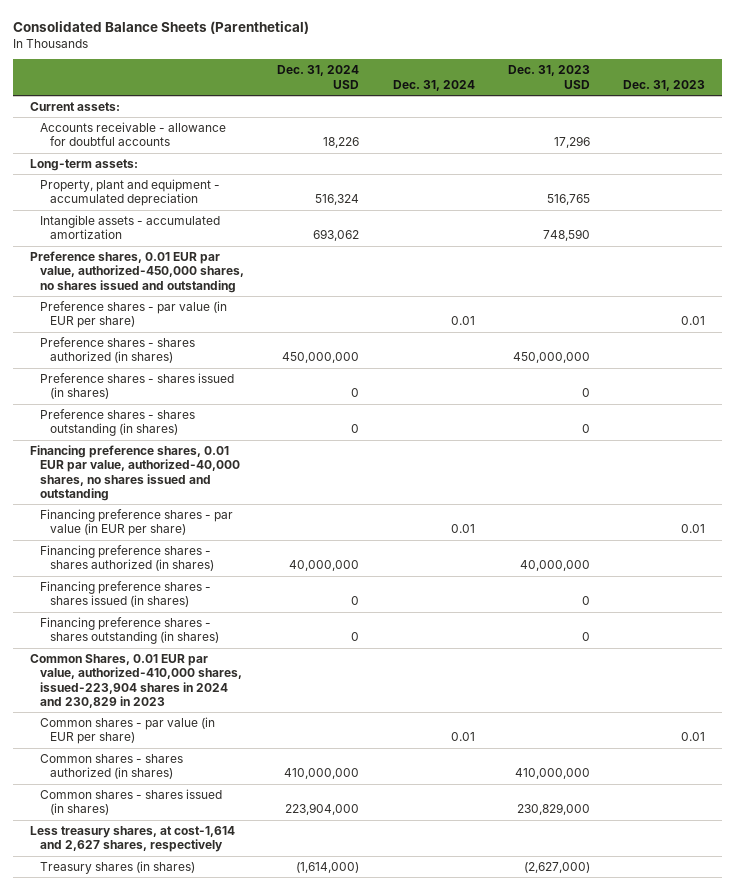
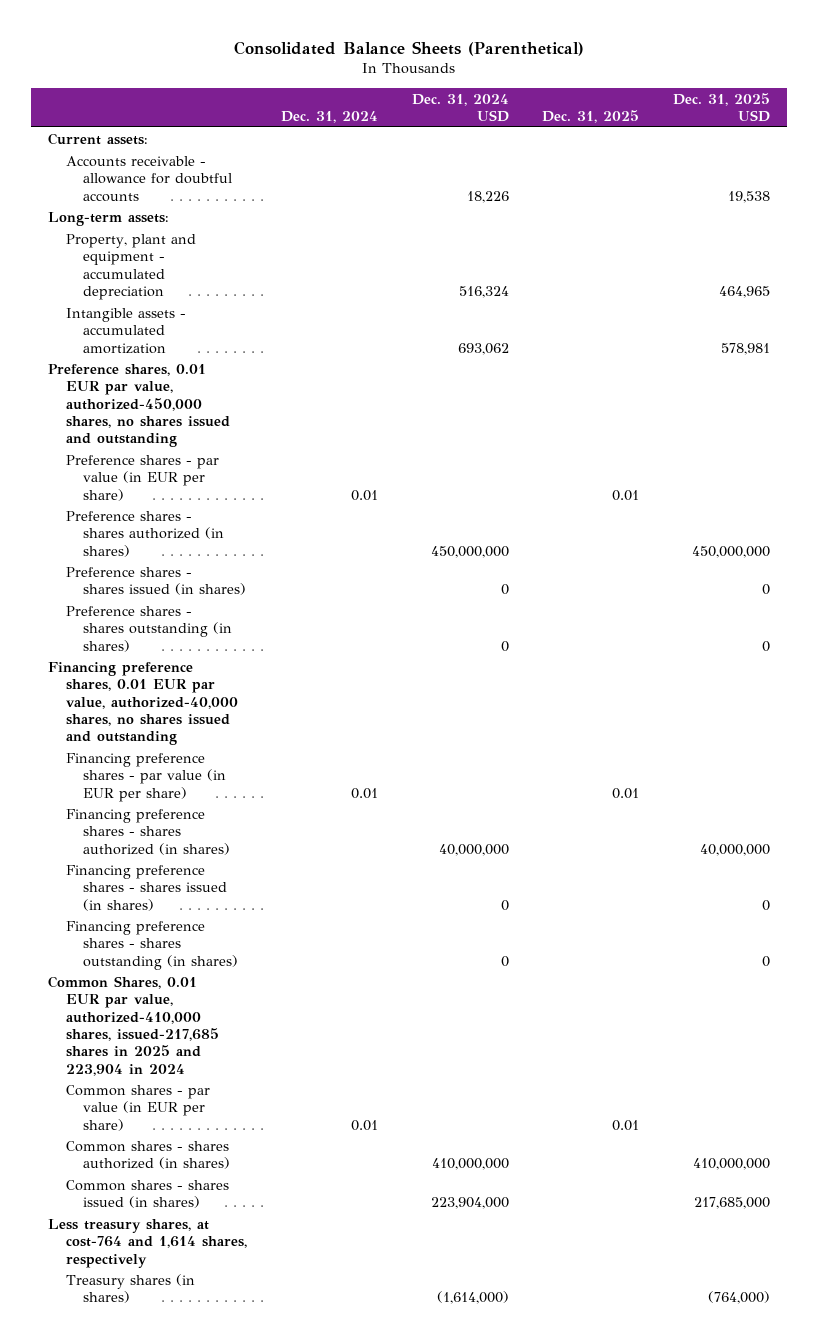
- | Dec. 31, 2024 USD | Dec. 31, 2024 | Dec. 31, 2023 USD | Dec. 31, 2023
+ | Dec. 31, 2024 | Dec. 31, 2024 USD | Dec. 31, 2025 | Dec. 31, 2025 USD
- Common Shares, 0.01 EUR par value, authorized-410,000 shares, issued-223,904 shares in 2024 and 230,829 in 2023
+ Common Shares, 0.01 EUR par value, authorized-410,000 shares, issued-217,685 shares in 2025 and 223,904 in 2024
- Less treasury shares, at cost-1,614 and 2,627 shares, respectively
+ Less treasury shares, at cost-764 and 1,614 shares, respectively

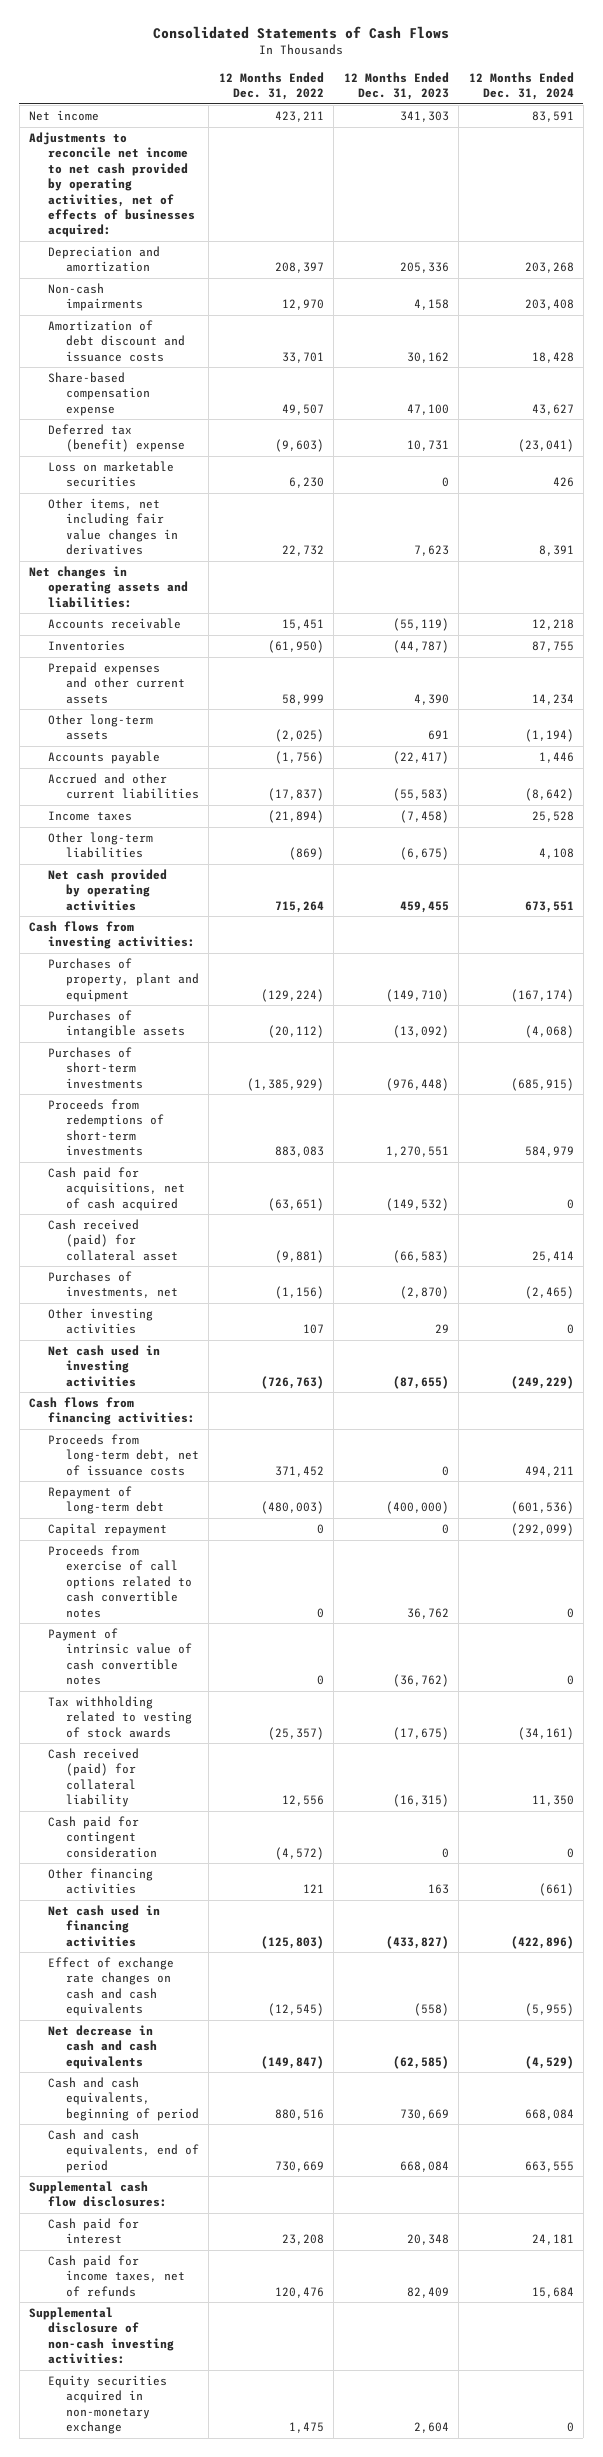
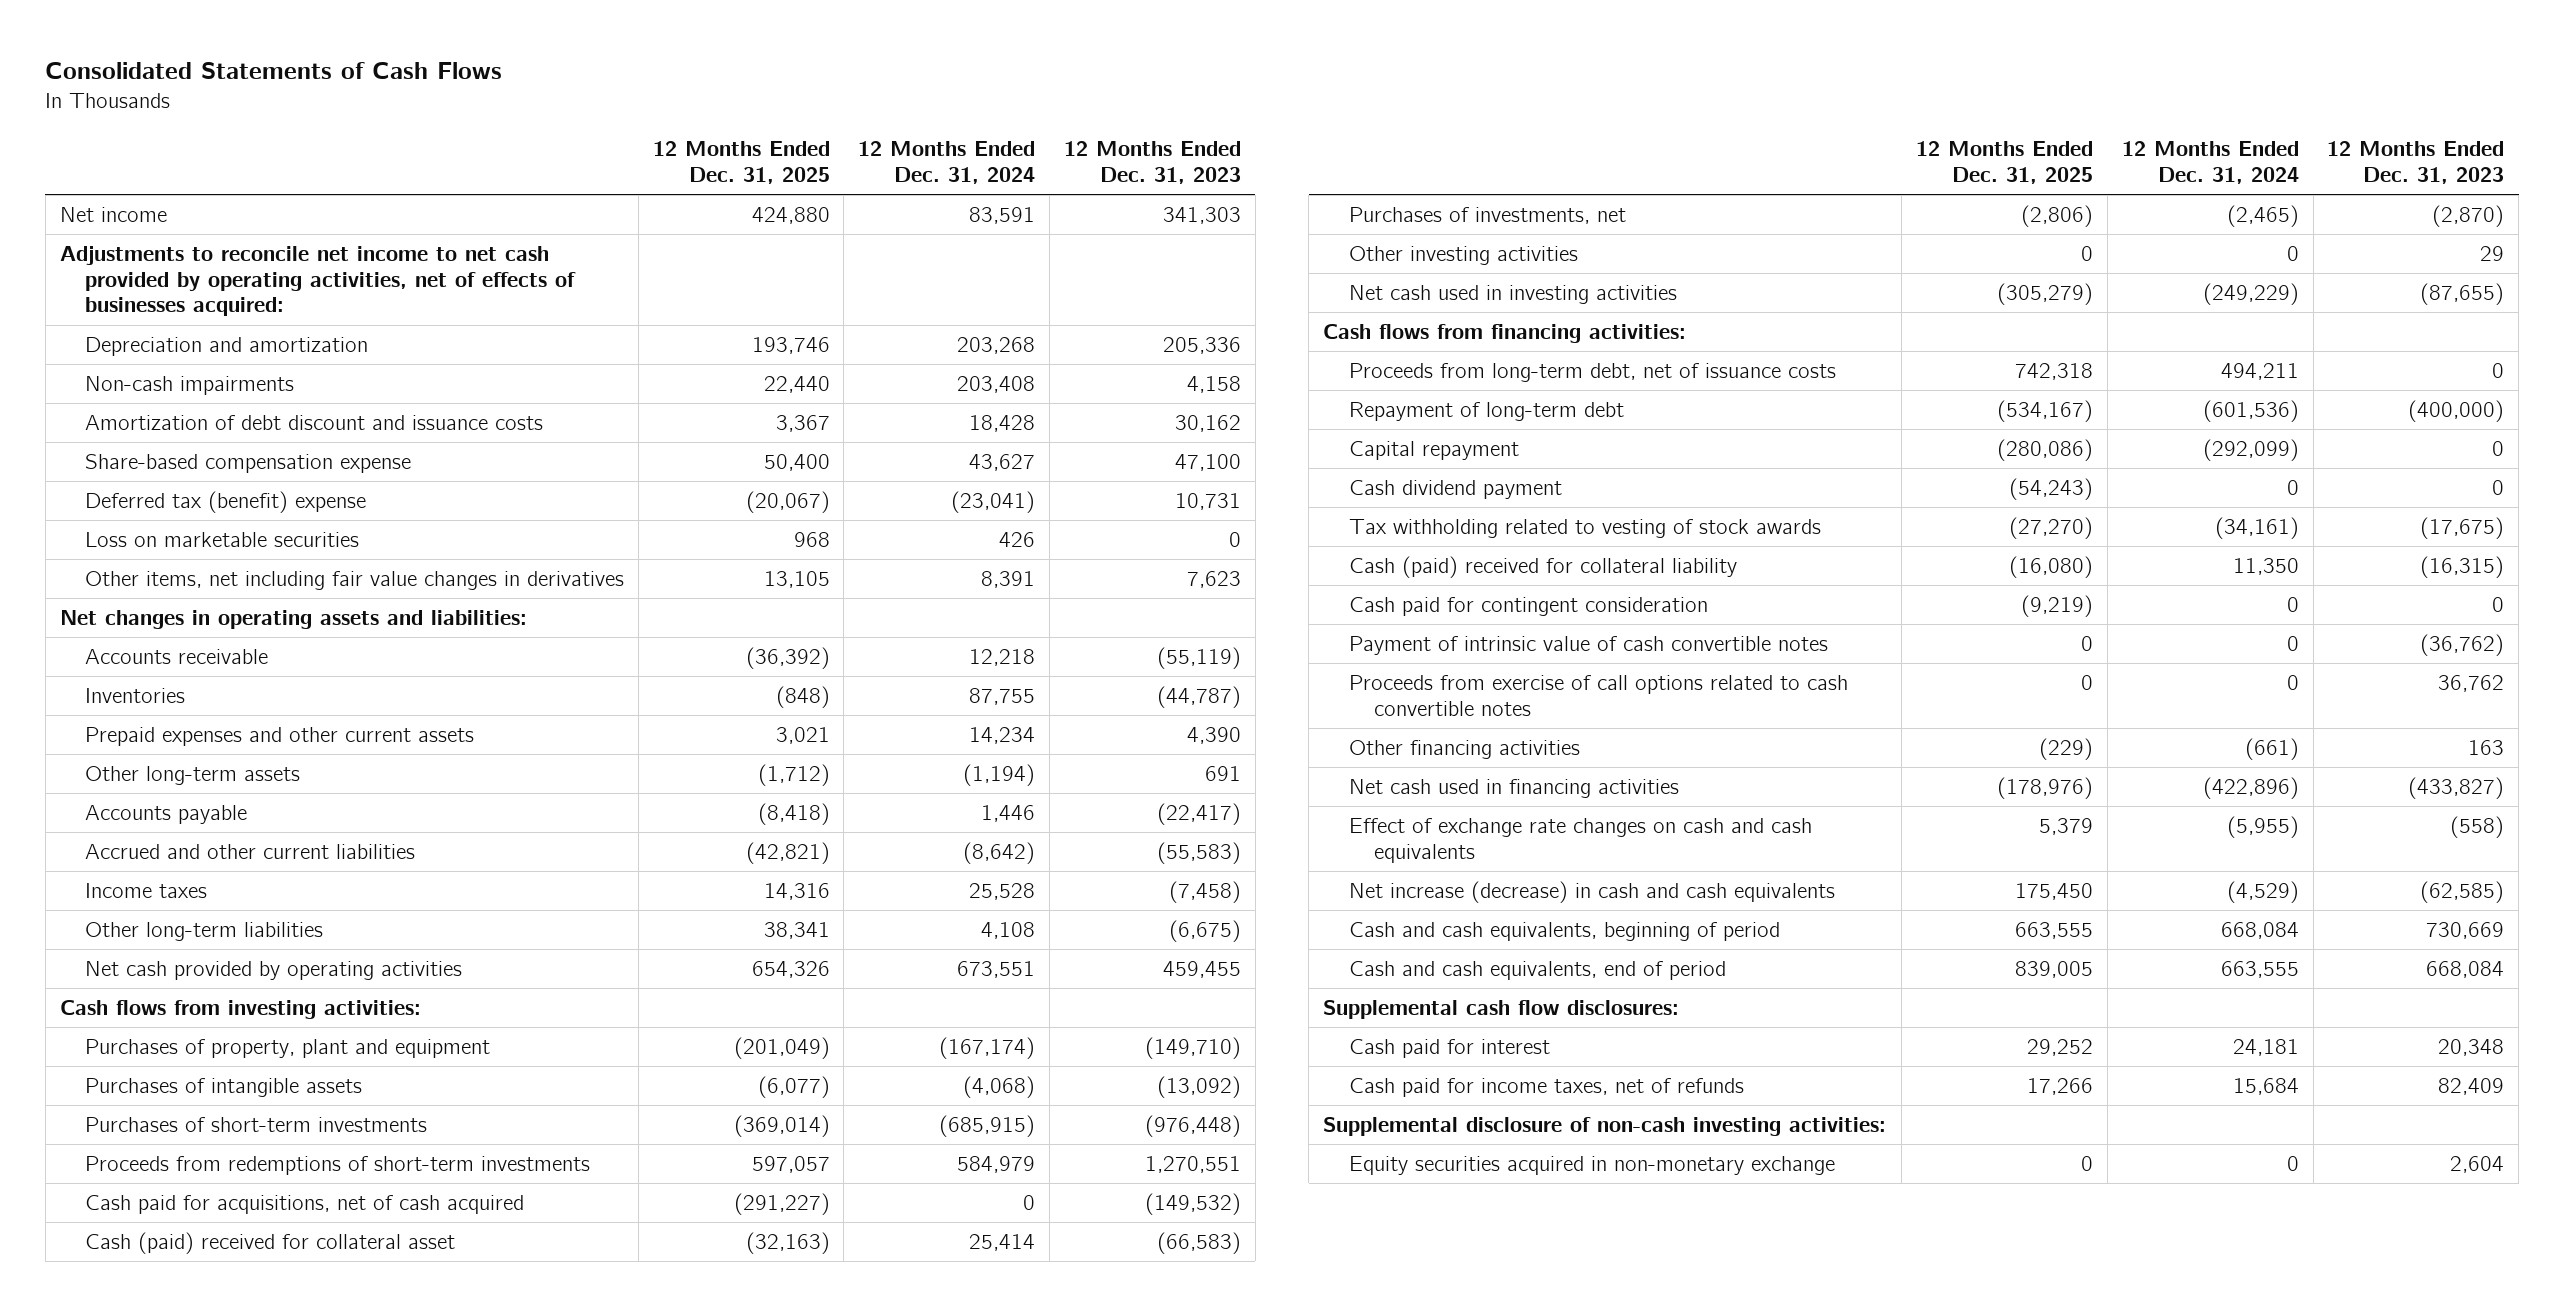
- | 12 Months Ended Dec. 31, 2022 | 12 Months Ended Dec. 31, 2023 | 12 Months Ended Dec. 31, 2024
+ | 12 Months Ended Dec. 31, 2025 | 12 Months Ended Dec. 31, 2024 | 12 Months Ended Dec. 31, 2023
- Cash received (paid) for collateral asset | (9,881) | (66,583) | 25,414
+ Cash (paid) received for collateral asset | (32,163) | 25,414 | (66,583)
+ Cash dividend payment | (54,243) | 0 | 0
- Cash received (paid) for collateral liability | 12,556 | (16,315) | 11,350
+ Cash (paid) received for collateral liability | (16,080) | 11,350 | (16,315)
moved down: Payment of intrinsic value of cash convertible notes | 0 | 0 | (36,762)
moved down: Proceeds from exercise of call options related to cash convertible notes | 0 | 0 | 36,762
- Net decrease in cash and cash equivalents | (149,847) | (62,585) | (4,529)
+ Net increase (decrease) in cash and cash equivalents | 175,450 | (4,529) | (62,585)

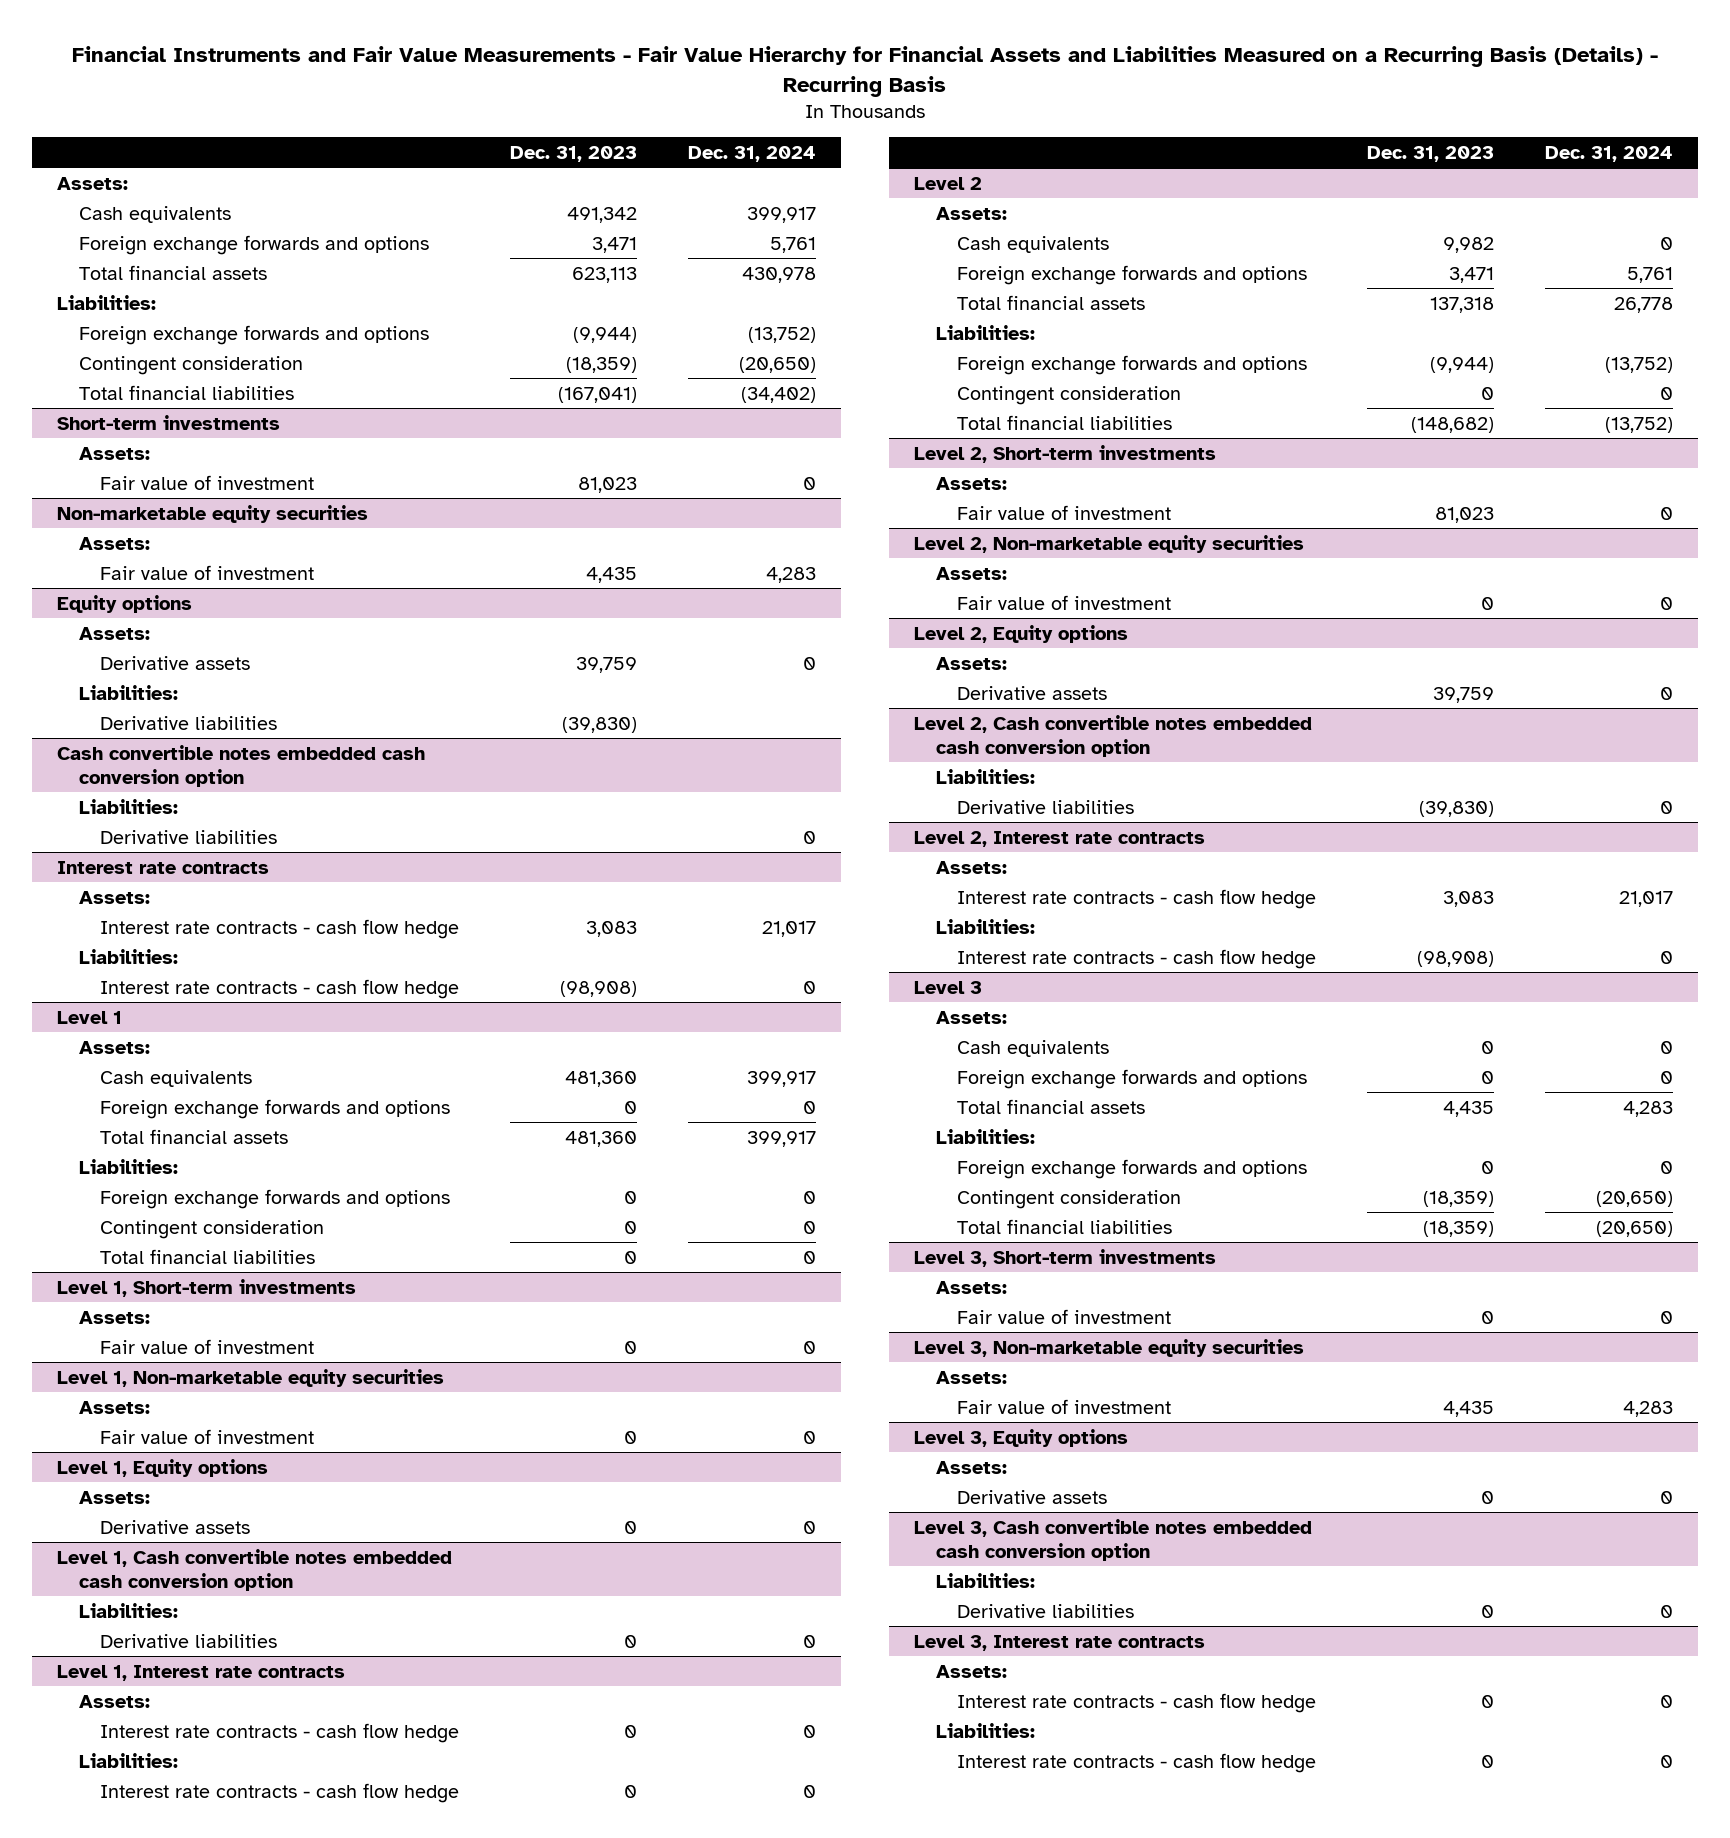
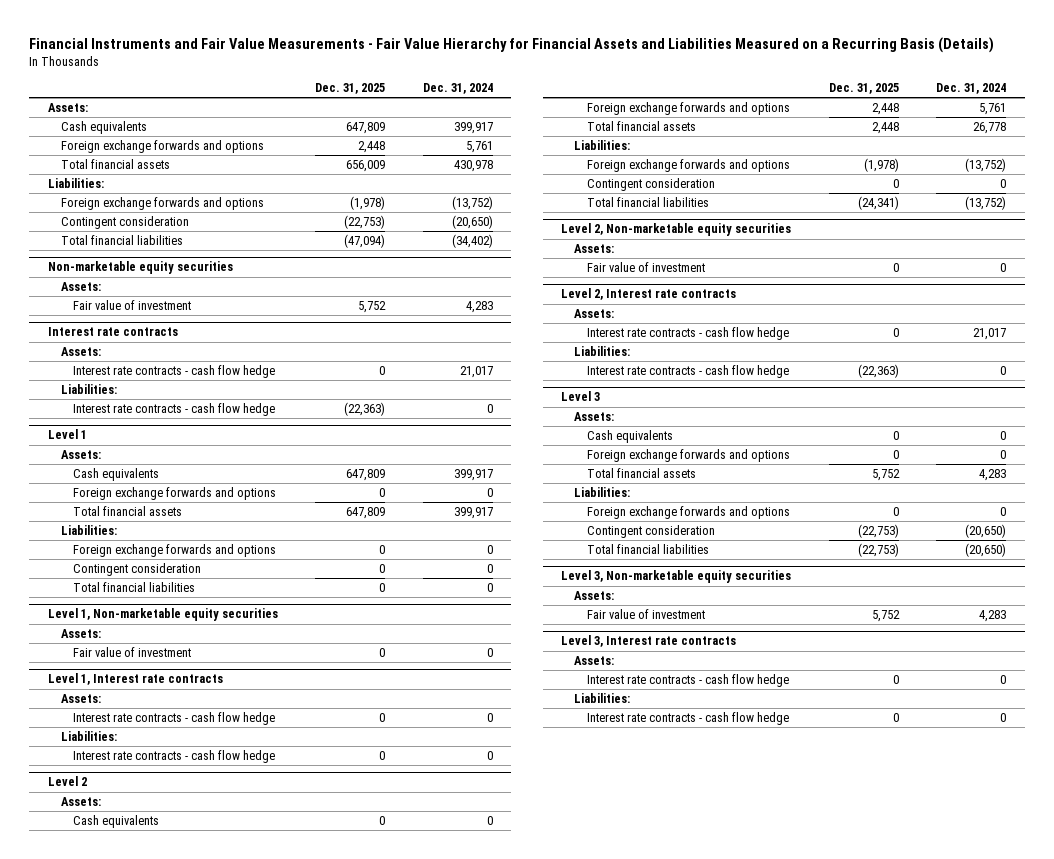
- Financial Instruments and Fair Value Measurements - Fair Value Hierarchy for Financial Assets and Liabilities Measured on a Recurring Basis (Details) - Recurring Basis
+ Financial Instruments and Fair Value Measurements - Fair Value Hierarchy for Financial Assets and Liabilities Measured on a Recurring Basis (Details)
- | Dec. 31, 2023 | Dec. 31, 2024
+ | Dec. 31, 2025 | Dec. 31, 2024
- Short-term investments
- Assets:
- Fair value of investment | 81,023 | 0
- Equity options
- Assets:
- Derivative assets | 39,759 | 0
- Liabilities:
- Derivative liabilities | (39,830) |
- Cash convertible notes embedded cash conversion option
- Liabilities:
- Derivative liabilities | | 0
- Level 1, Short-term investments
- Assets:
- Fair value of investment | 0 | 0
- Level 1, Equity options
- Assets:
- Derivative assets | 0 | 0
- Level 1, Cash convertible notes embedded cash conversion option
- Liabilities:
- Derivative liabilities | 0 | 0
- Level 2, Short-term investments
- Assets:
- Fair value of investment | 81,023 | 0
- Level 2, Equity options
- Assets:
- Derivative assets | 39,759 | 0
- Level 2, Cash convertible notes embedded cash conversion option
- Liabilities:
- Derivative liabilities | (39,830) | 0
- Level 3, Short-term investments
- Assets:
- Fair value of investment | 0 | 0
- Level 3, Equity options
- Assets:
- Derivative assets | 0 | 0
- Level 3, Cash convertible notes embedded cash conversion option
- Liabilities:
- Derivative liabilities | 0 | 0

